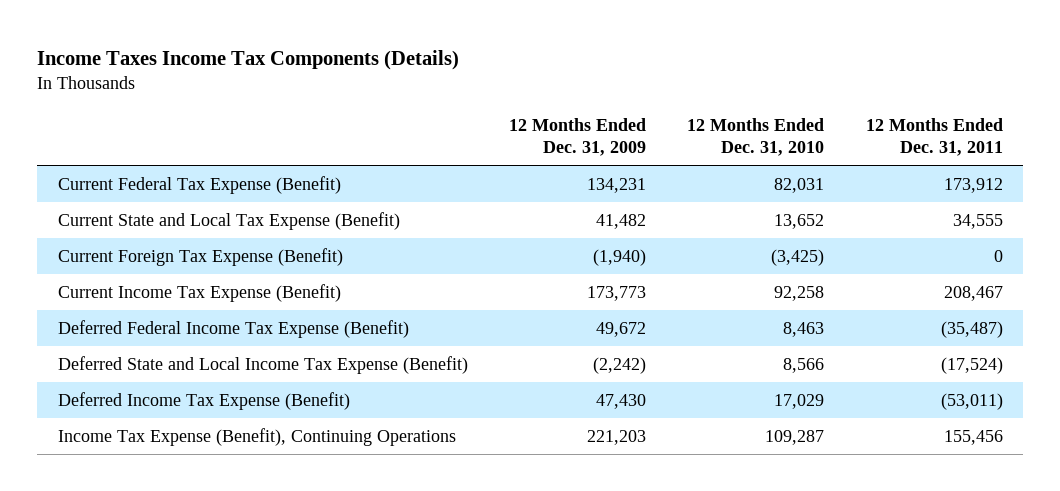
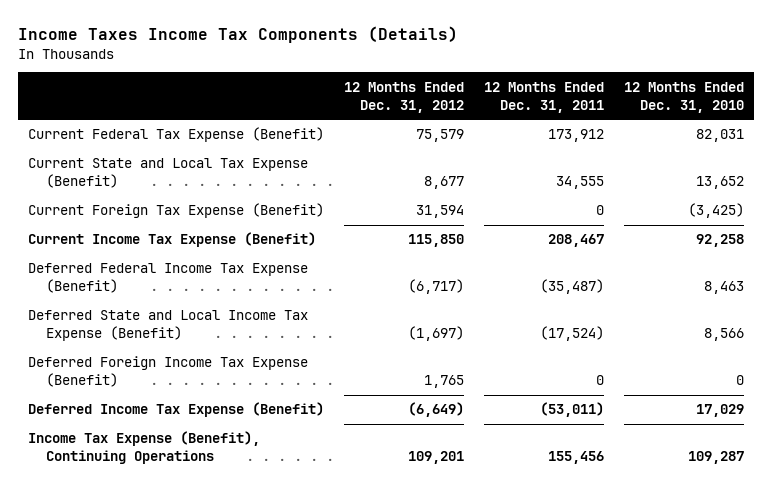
- | 12 Months Ended Dec. 31, 2009 | 12 Months Ended Dec. 31, 2010 | 12 Months Ended Dec. 31, 2011
+ | 12 Months Ended Dec. 31, 2012 | 12 Months Ended Dec. 31, 2011 | 12 Months Ended Dec. 31, 2010
+ Deferred Foreign Income Tax Expense (Benefit) | 1,765 | 0 | 0

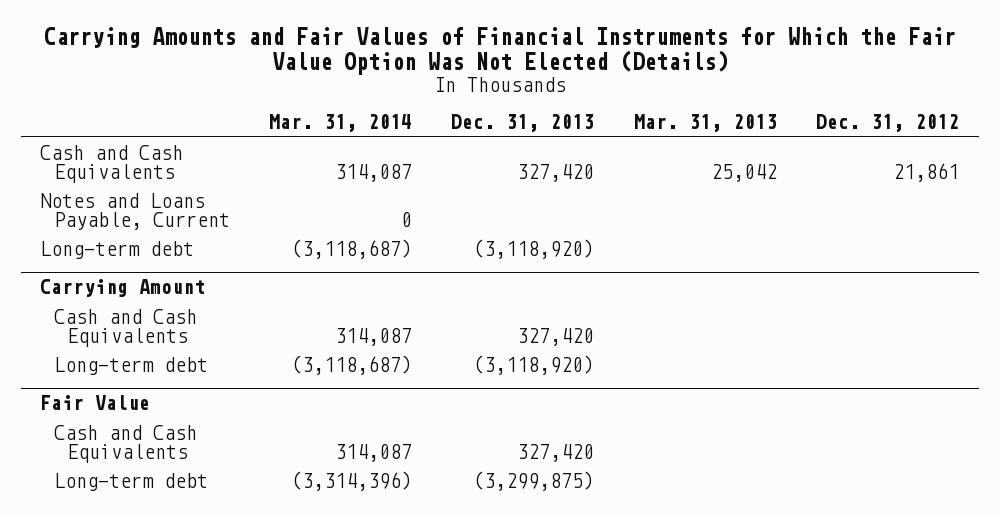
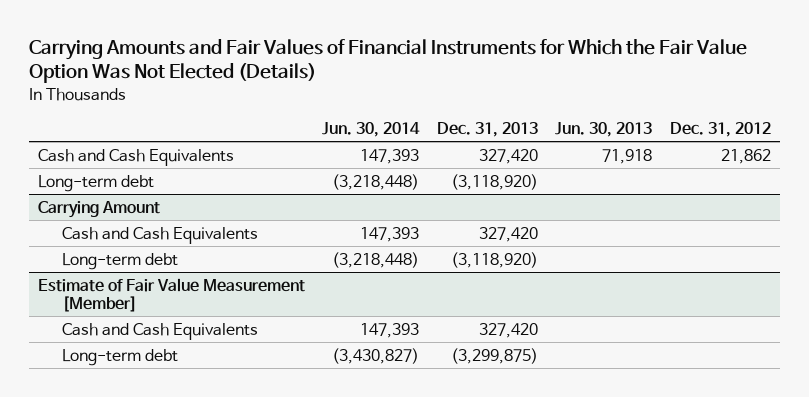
- | Mar. 31, 2014 | Dec. 31, 2013 | Mar. 31, 2013 | Dec. 31, 2012
+ | Jun. 30, 2014 | Dec. 31, 2013 | Jun. 30, 2013 | Dec. 31, 2012
- Cash and Cash Equivalents | 314,087 | 327,420 | 25,042 | 21,861
- Notes and Loans Payable, Current | 0 | | |
+ Cash and Cash Equivalents | 147,393 | 327,420 | 71,918 | 21,862
- Fair Value
+ Estimate of Fair Value Measurement [Member]

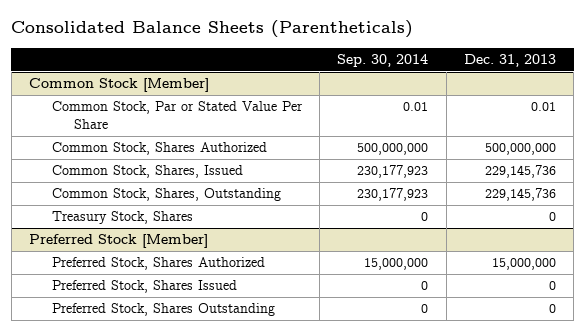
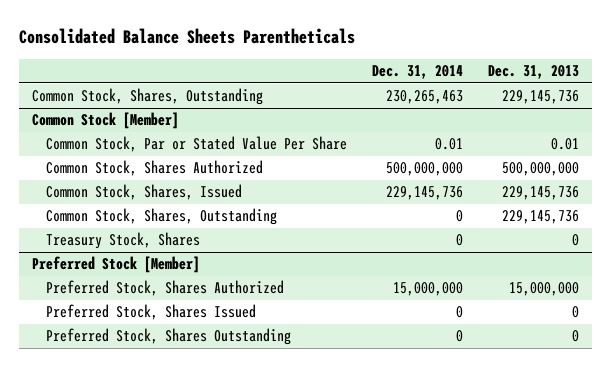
- Consolidated Balance Sheets (Parentheticals)
+ Consolidated Balance Sheets Parentheticals
- | Sep. 30, 2014 | Dec. 31, 2013
+ | Dec. 31, 2014 | Dec. 31, 2013
+ Common Stock, Shares, Outstanding | 230,265,463 | 229,145,736

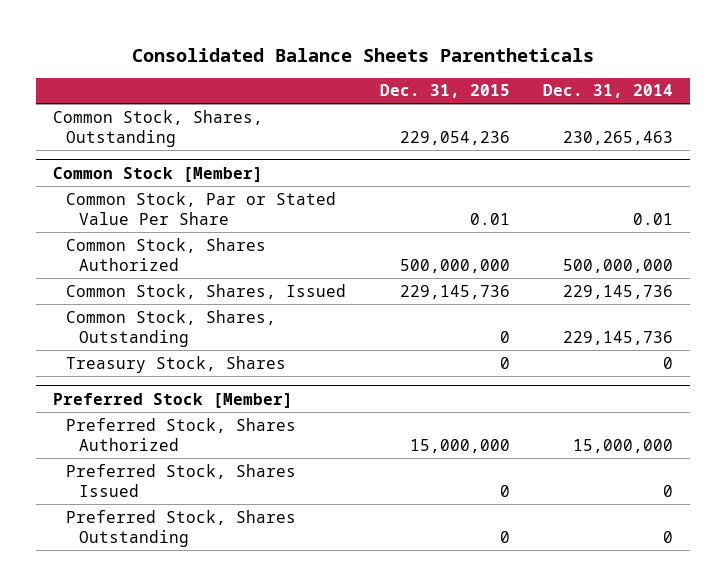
- | Dec. 31, 2014 | Dec. 31, 2013
+ | Dec. 31, 2015 | Dec. 31, 2014
@ Common Stock [Member]
- Common Stock, Shares, Outstanding | 0 | 229,145,736
+ Common Stock, Shares, Outstanding | 0 | 229,145,736

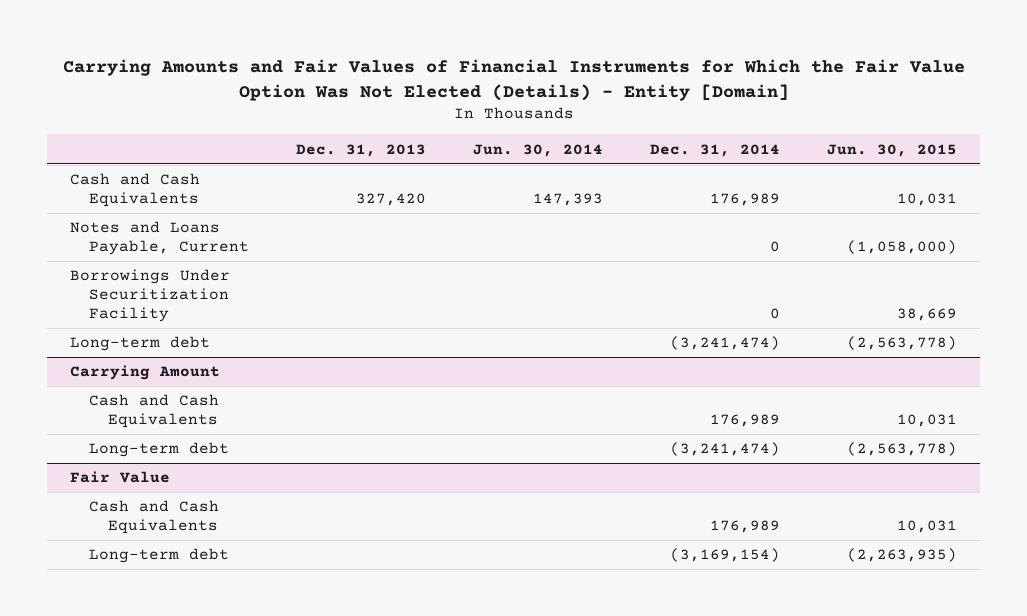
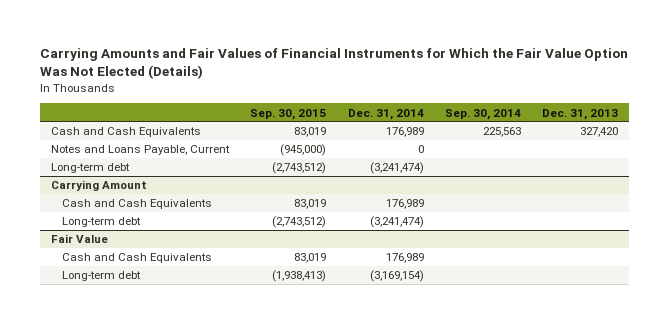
- Carrying Amounts and Fair Values of Financial Instruments for Which the Fair Value Option Was Not Elected (Details) - Entity [Domain]
+ Carrying Amounts and Fair Values of Financial Instruments for Which the Fair Value Option Was Not Elected (Details)
- | Dec. 31, 2013 | Jun. 30, 2014 | Dec. 31, 2014 | Jun. 30, 2015
+ | Sep. 30, 2015 | Dec. 31, 2014 | Sep. 30, 2014 | Dec. 31, 2013
- Borrowings Under Securitization Facility | | | 0 | 38,669

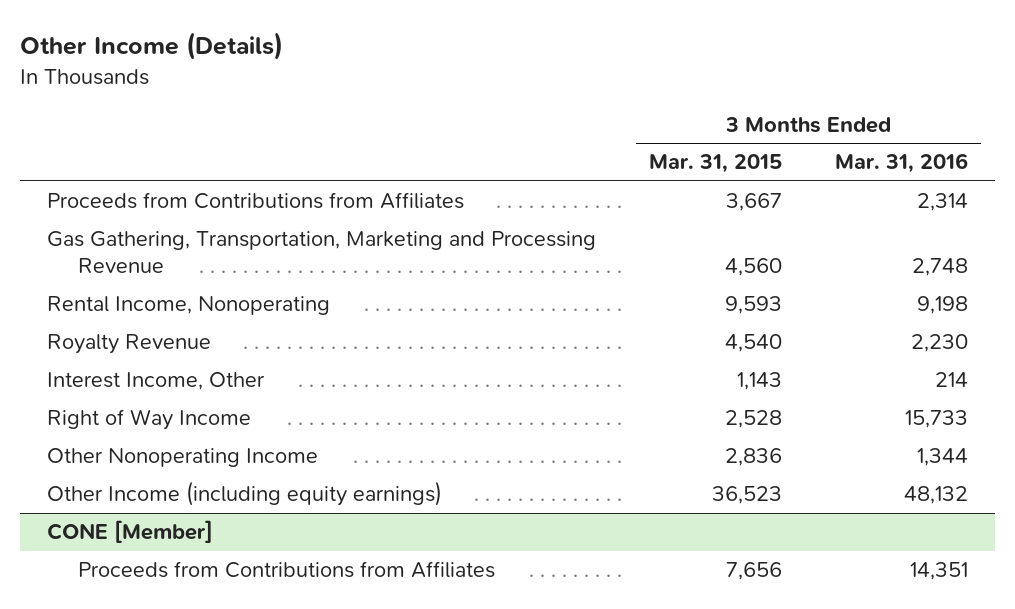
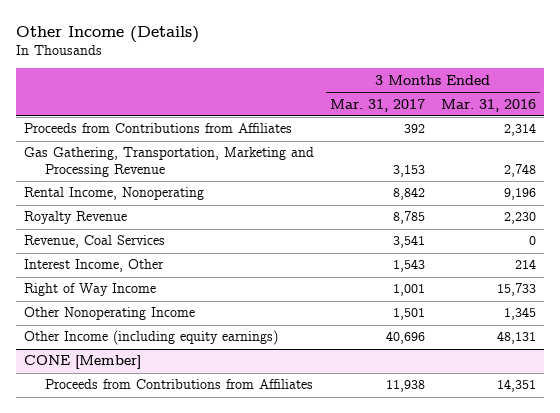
- | 3 Months Ended Mar. 31, 2015 | 3 Months Ended Mar. 31, 2016
+ | 3 Months Ended Mar. 31, 2017 | 3 Months Ended Mar. 31, 2016
- Rental Income, Nonoperating | 9,593 | 9,198
+ Rental Income, Nonoperating | 8,842 | 9,196
+ Revenue, Coal Services | 3,541 | 0
- Other Nonoperating Income | 2,836 | 1,344
- Other Income (including equity earnings) | 36,523 | 48,132
+ Other Nonoperating Income | 1,501 | 1,345
+ Other Income (including equity earnings) | 40,696 | 48,131

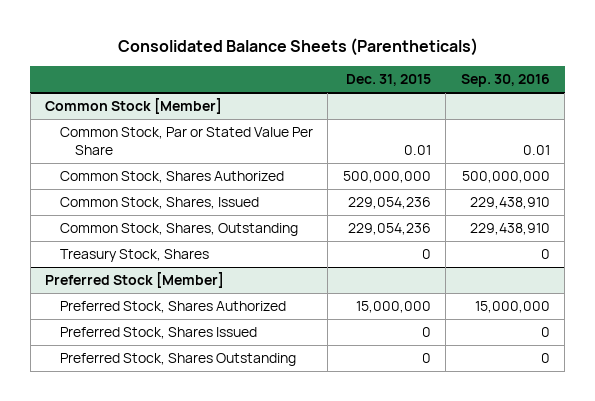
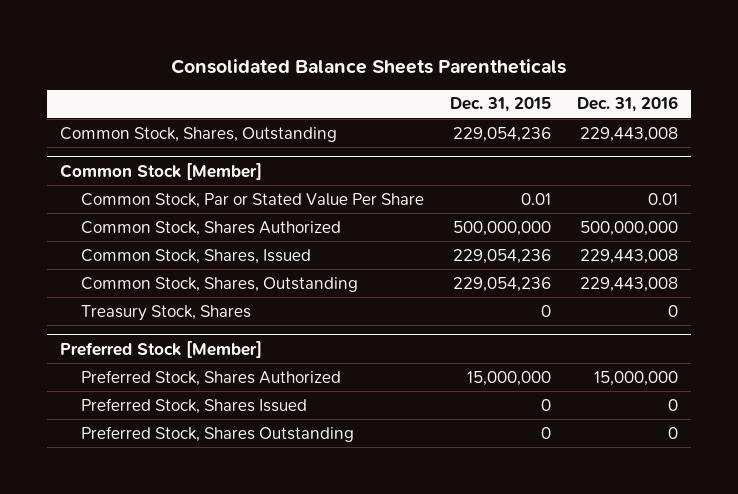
- Consolidated Balance Sheets (Parentheticals)
+ Consolidated Balance Sheets Parentheticals
- | Dec. 31, 2015 | Sep. 30, 2016
+ | Dec. 31, 2015 | Dec. 31, 2016
+ Common Stock, Shares, Outstanding | 229,054,236 | 229,443,008

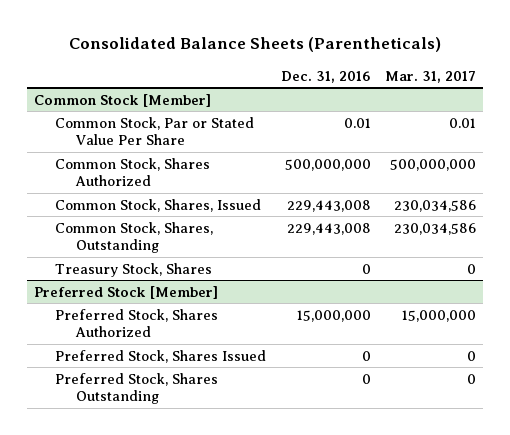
- Consolidated Balance Sheets Parentheticals
+ Consolidated Balance Sheets (Parentheticals)
- | Dec. 31, 2015 | Dec. 31, 2016
+ | Dec. 31, 2016 | Mar. 31, 2017
- Common Stock, Shares, Outstanding | 229,054,236 | 229,443,008

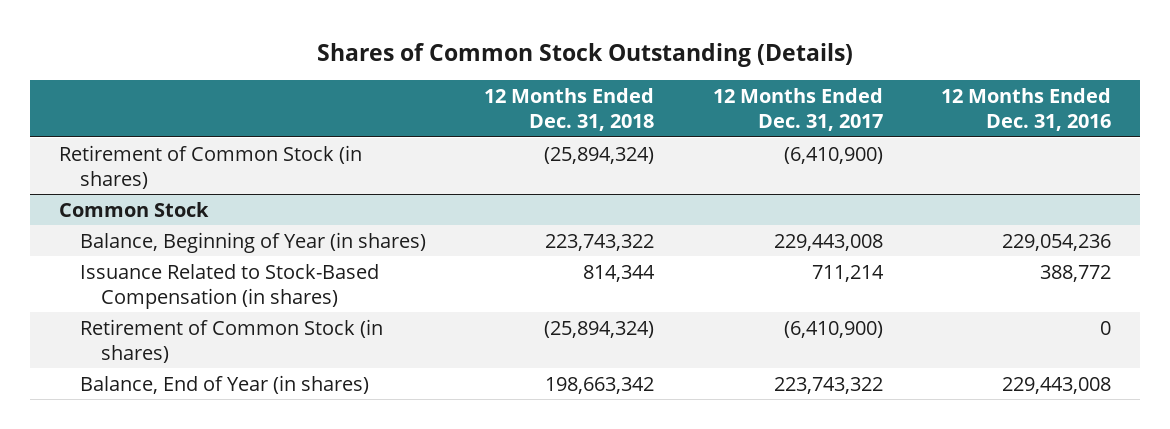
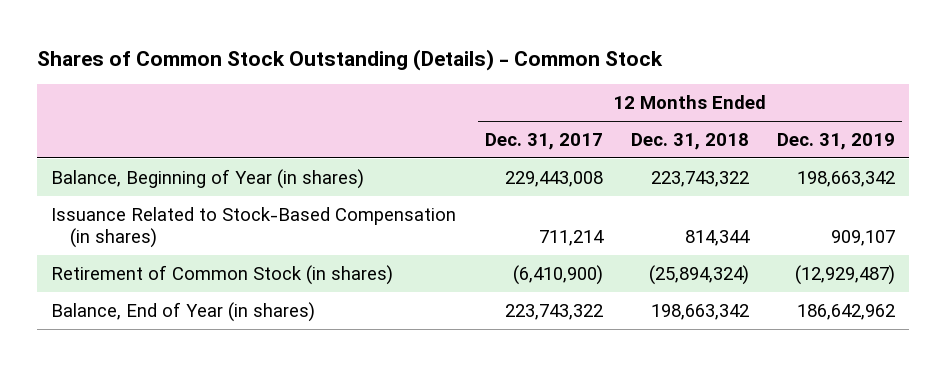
- Shares of Common Stock Outstanding (Details)
+ Shares of Common Stock Outstanding (Details) - Common Stock
- | 12 Months Ended Dec. 31, 2018 | 12 Months Ended Dec. 31, 2017 | 12 Months Ended Dec. 31, 2016
+ | 12 Months Ended Dec. 31, 2017 | 12 Months Ended Dec. 31, 2018 | 12 Months Ended Dec. 31, 2019
- Retirement of Common Stock (in shares) | (25,894,324) | (6,410,900) |
- Common Stock

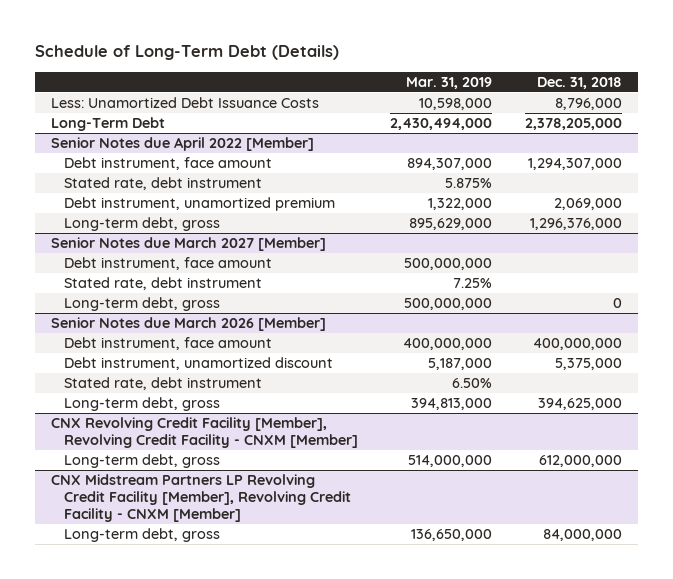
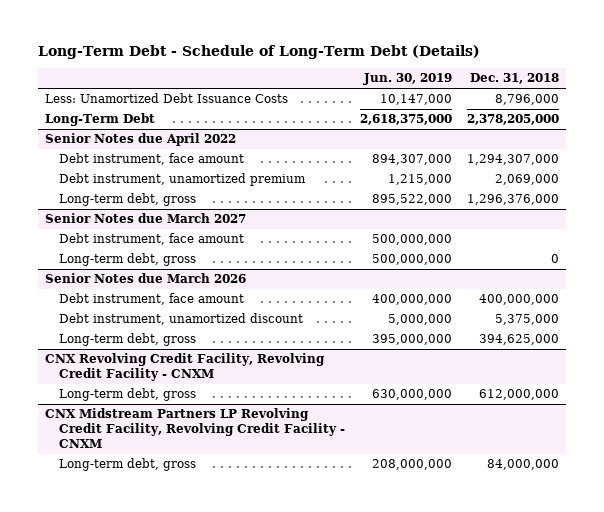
- Schedule of Long-Term Debt (Details)
+ Long-Term Debt - Schedule of Long-Term Debt (Details)
- | Mar. 31, 2019 | Dec. 31, 2018
+ | Jun. 30, 2019 | Dec. 31, 2018
- Senior Notes due April 2022 [Member]
+ Senior Notes due April 2022
- Stated rate, debt instrument | 5.875% |
- Senior Notes due March 2027 [Member]
+ Senior Notes due March 2027
- Stated rate, debt instrument | 7.25% |
- Senior Notes due March 2026 [Member]
+ Senior Notes due March 2026
- Stated rate, debt instrument | 6.50% |
- CNX Revolving Credit Facility [Member], Revolving Credit Facility - CNXM [Member]
+ CNX Revolving Credit Facility, Revolving Credit Facility - CNXM
- CNX Midstream Partners LP Revolving Credit Facility [Member], Revolving Credit Facility - CNXM [Member]
+ CNX Midstream Partners LP Revolving Credit Facility, Revolving Credit Facility - CNXM

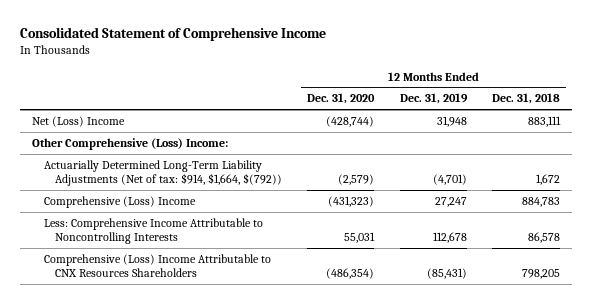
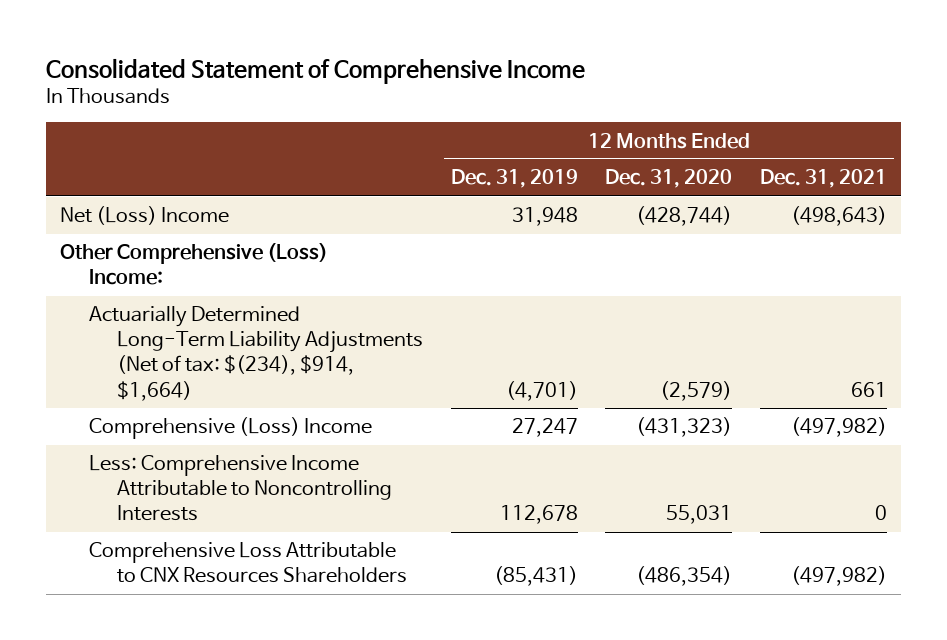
- | 12 Months Ended Dec. 31, 2020 | 12 Months Ended Dec. 31, 2019 | 12 Months Ended Dec. 31, 2018
+ | 12 Months Ended Dec. 31, 2019 | 12 Months Ended Dec. 31, 2020 | 12 Months Ended Dec. 31, 2021
- Actuarially Determined Long-Term Liability Adjustments (Net of tax: $914, $1,664, $(792)) | (2,579) | (4,701) | 1,672
+ Actuarially Determined Long-Term Liability Adjustments (Net of tax: $(234), $914, $1,664) | (4,701) | (2,579) | 661
- Comprehensive (Loss) Income Attributable to CNX Resources Shareholders | (486,354) | (85,431) | 798,205
+ Comprehensive Loss Attributable to CNX Resources Shareholders | (85,431) | (486,354) | (497,982)

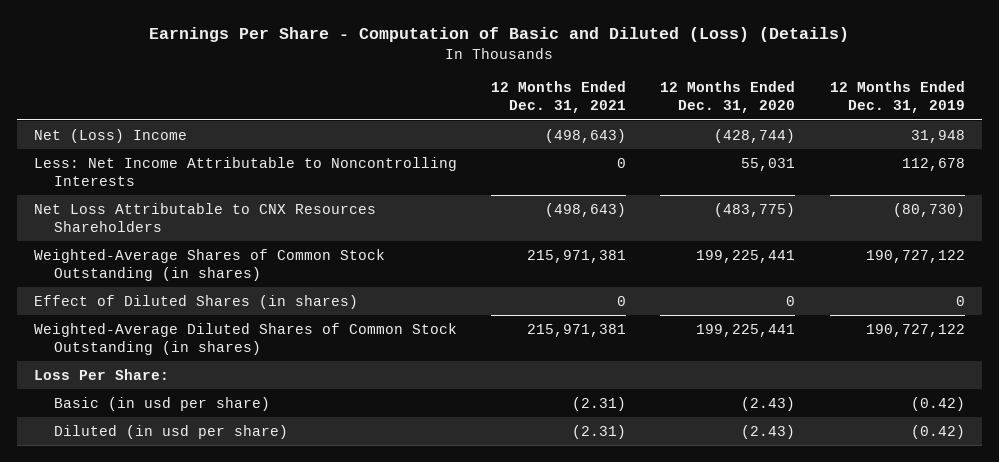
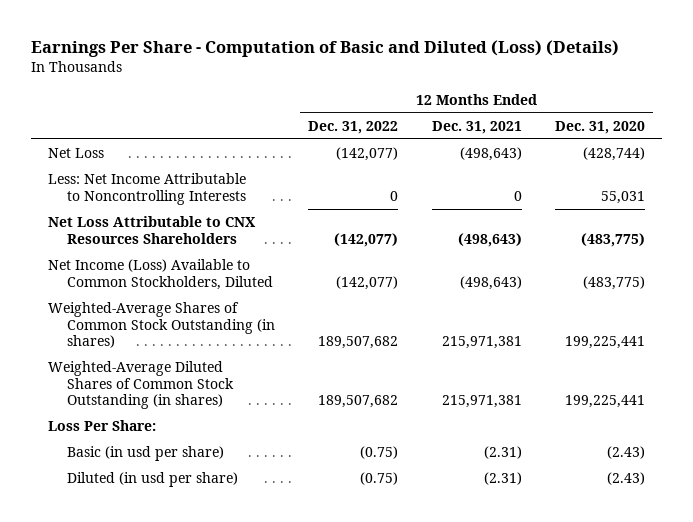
- | 12 Months Ended Dec. 31, 2021 | 12 Months Ended Dec. 31, 2020 | 12 Months Ended Dec. 31, 2019
+ | 12 Months Ended Dec. 31, 2022 | 12 Months Ended Dec. 31, 2021 | 12 Months Ended Dec. 31, 2020
- Net (Loss) Income | (498,643) | (428,744) | 31,948
+ Net Loss | (142,077) | (498,643) | (428,744)
+ Net Income (Loss) Available to Common Stockholders, Diluted | (142,077) | (498,643) | (483,775)
- Effect of Diluted Shares (in shares) | 0 | 0 | 0

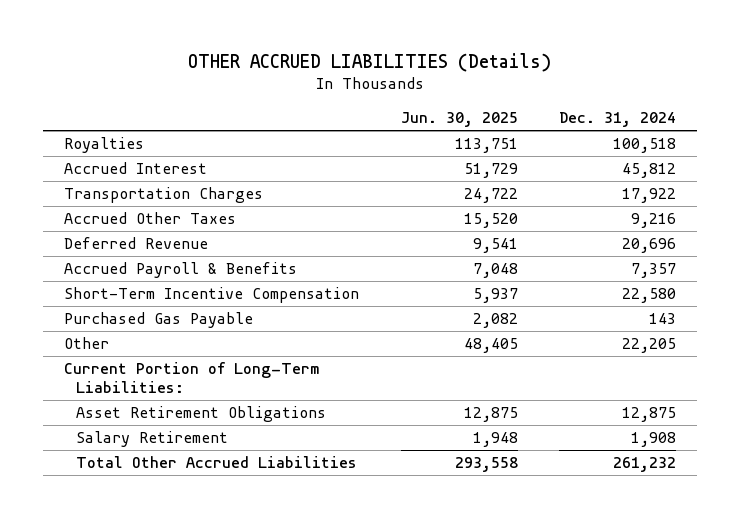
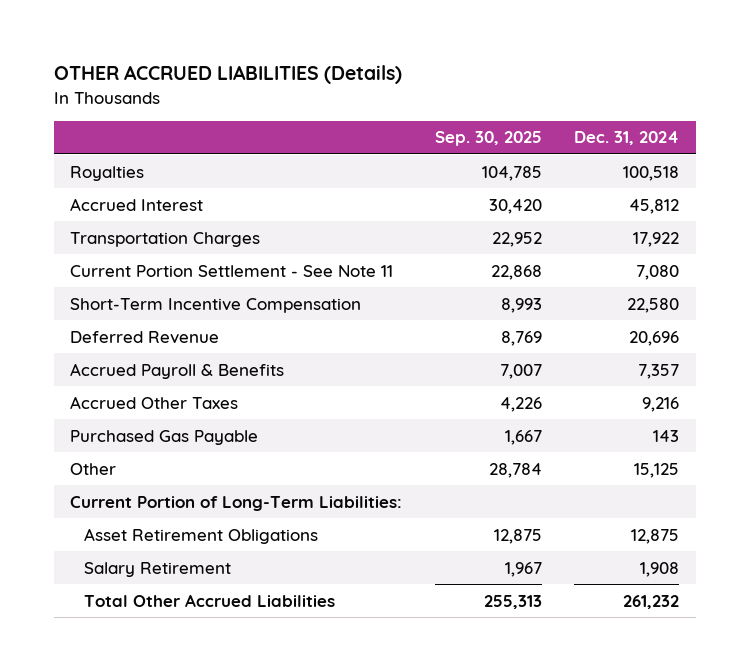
- | Jun. 30, 2025 | Dec. 31, 2024
+ | Sep. 30, 2025 | Dec. 31, 2024
+ Current Portion Settlement - See Note 11 | 22,868 | 7,080
moved up: Short-Term Incentive Compensation | 8,993 | 22,580
moved down: Accrued Other Taxes | 4,226 | 9,216
- Other | 48,405 | 22,205
+ Other | 28,784 | 15,125

